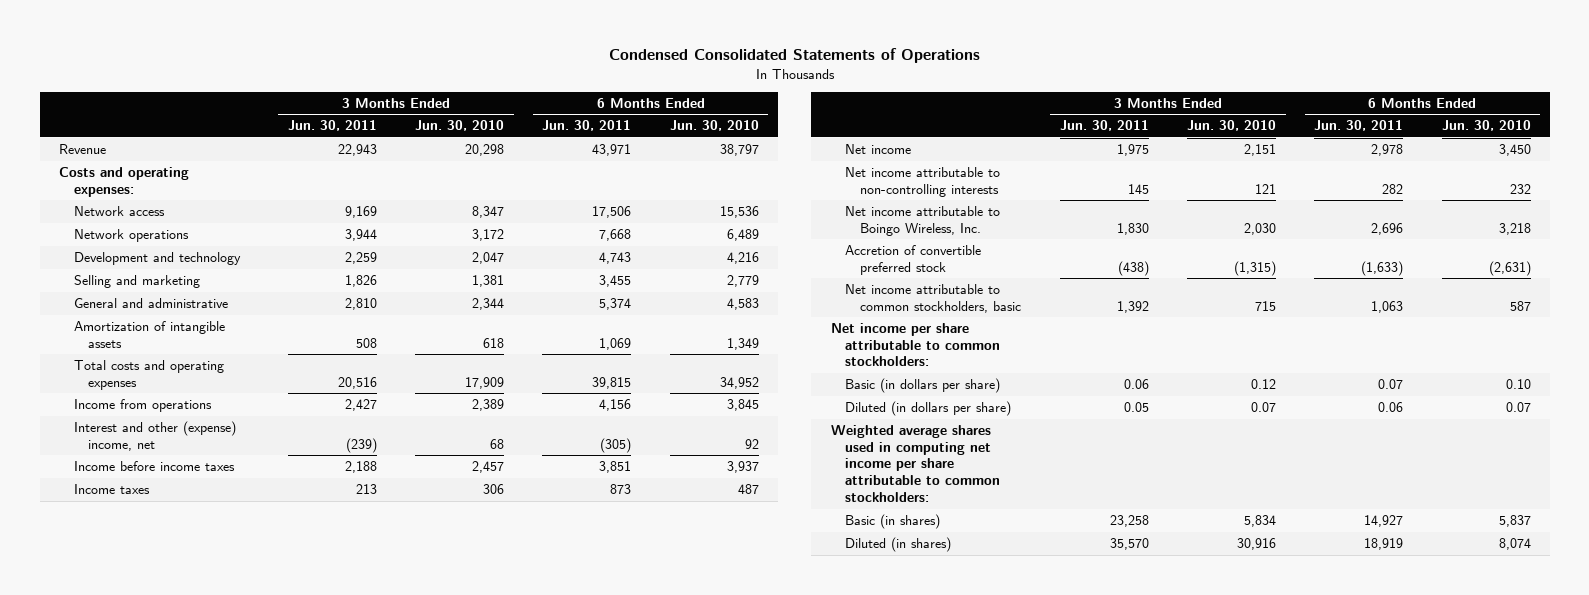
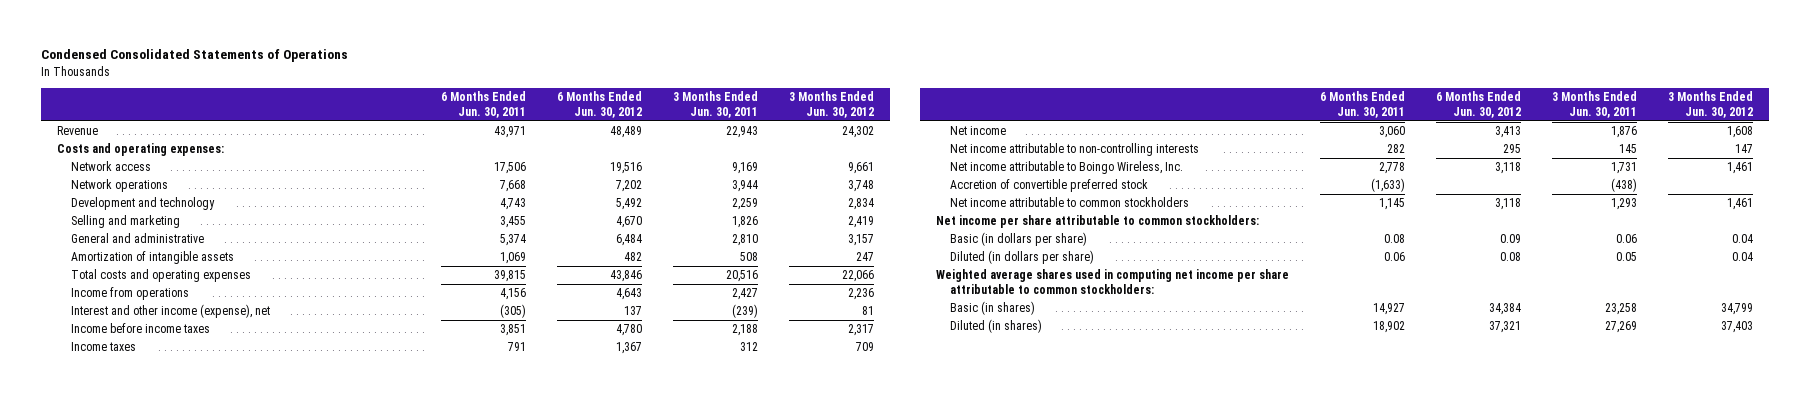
- | 3 Months Ended Jun. 30, 2011 | 3 Months Ended Jun. 30, 2010 | 6 Months Ended Jun. 30, 2011 | 6 Months Ended Jun. 30, 2010
+ | 6 Months Ended Jun. 30, 2011 | 6 Months Ended Jun. 30, 2012 | 3 Months Ended Jun. 30, 2011 | 3 Months Ended Jun. 30, 2012
- Interest and other (expense) income, net | (239) | 68 | (305) | 92
+ Interest and other income (expense), net | (305) | 137 | (239) | 81
- Income taxes | 213 | 306 | 873 | 487
- Net income | 1,975 | 2,151 | 2,978 | 3,450
+ Income taxes | 791 | 1,367 | 312 | 709
+ Net income | 3,060 | 3,413 | 1,876 | 1,608
- Net income attributable to Boingo Wireless, Inc. | 1,830 | 2,030 | 2,696 | 3,218
+ Net income attributable to Boingo Wireless, Inc. | 2,778 | 3,118 | 1,731 | 1,461
- Net income attributable to common stockholders, basic | 1,392 | 715 | 1,063 | 587
+ Net income attributable to common stockholders | 1,145 | 3,118 | 1,293 | 1,461
- Basic (in dollars per share) | 0.06 | 0.12 | 0.07 | 0.10
+ Basic (in dollars per share) | 0.08 | 0.09 | 0.06 | 0.04
- Diluted (in shares) | 35,570 | 30,916 | 18,919 | 8,074
+ Diluted (in shares) | 18,902 | 37,321 | 27,269 | 37,403

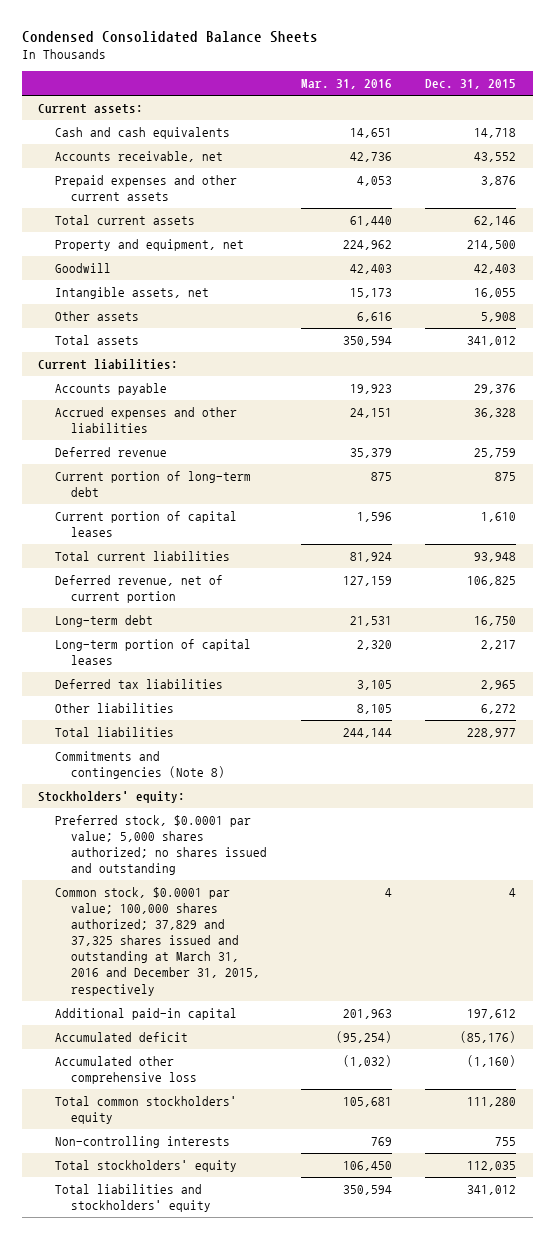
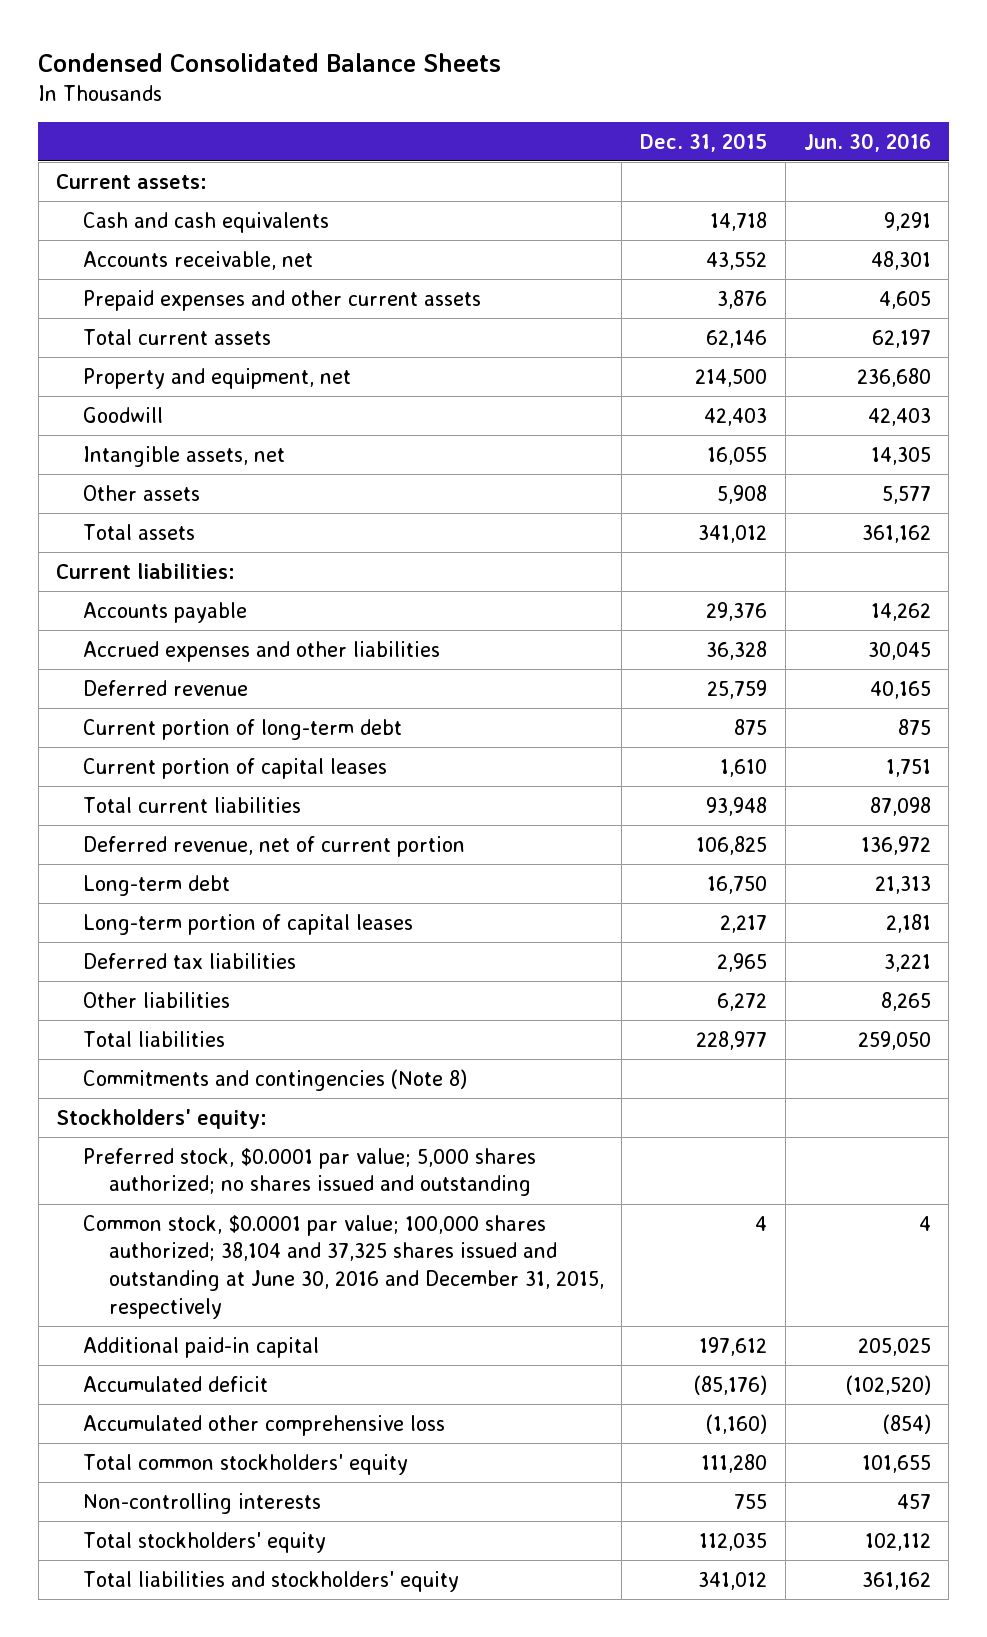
- | Mar. 31, 2016 | Dec. 31, 2015
+ | Dec. 31, 2015 | Jun. 30, 2016
- Common stock, $0.0001 par value; 100,000 shares authorized; 37,829 and 37,325 shares issued and outstanding at March 31, 2016 and December 31, 2015, respectively | 4 | 4
+ Common stock, $0.0001 par value; 100,000 shares authorized; 38,104 and 37,325 shares issued and outstanding at June 30, 2016 and December 31, 2015, respectively | 4 | 4

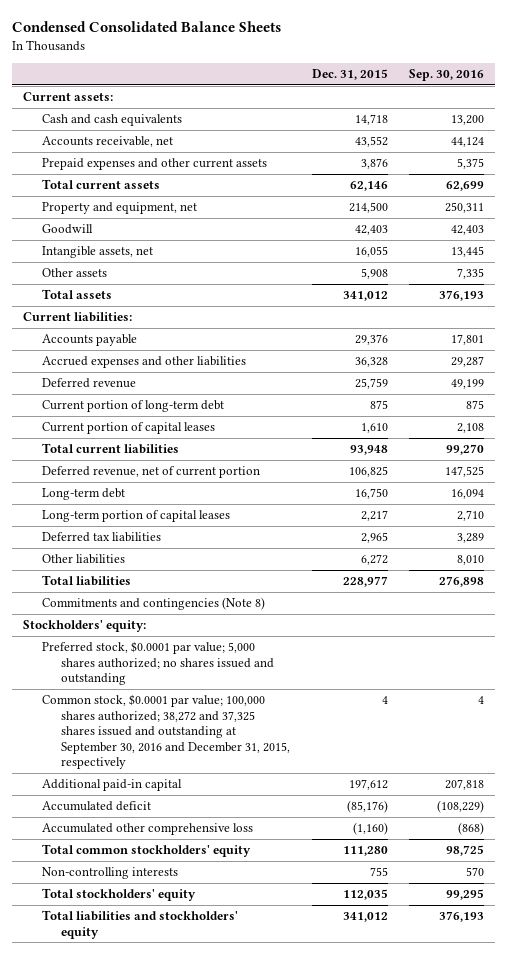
- | Dec. 31, 2015 | Jun. 30, 2016
+ | Dec. 31, 2015 | Sep. 30, 2016
- Common stock, $0.0001 par value; 100,000 shares authorized; 38,104 and 37,325 shares issued and outstanding at June 30, 2016 and December 31, 2015, respectively | 4 | 4
+ Common stock, $0.0001 par value; 100,000 shares authorized; 38,272 and 37,325 shares issued and outstanding at September 30, 2016 and December 31, 2015, respectively | 4 | 4

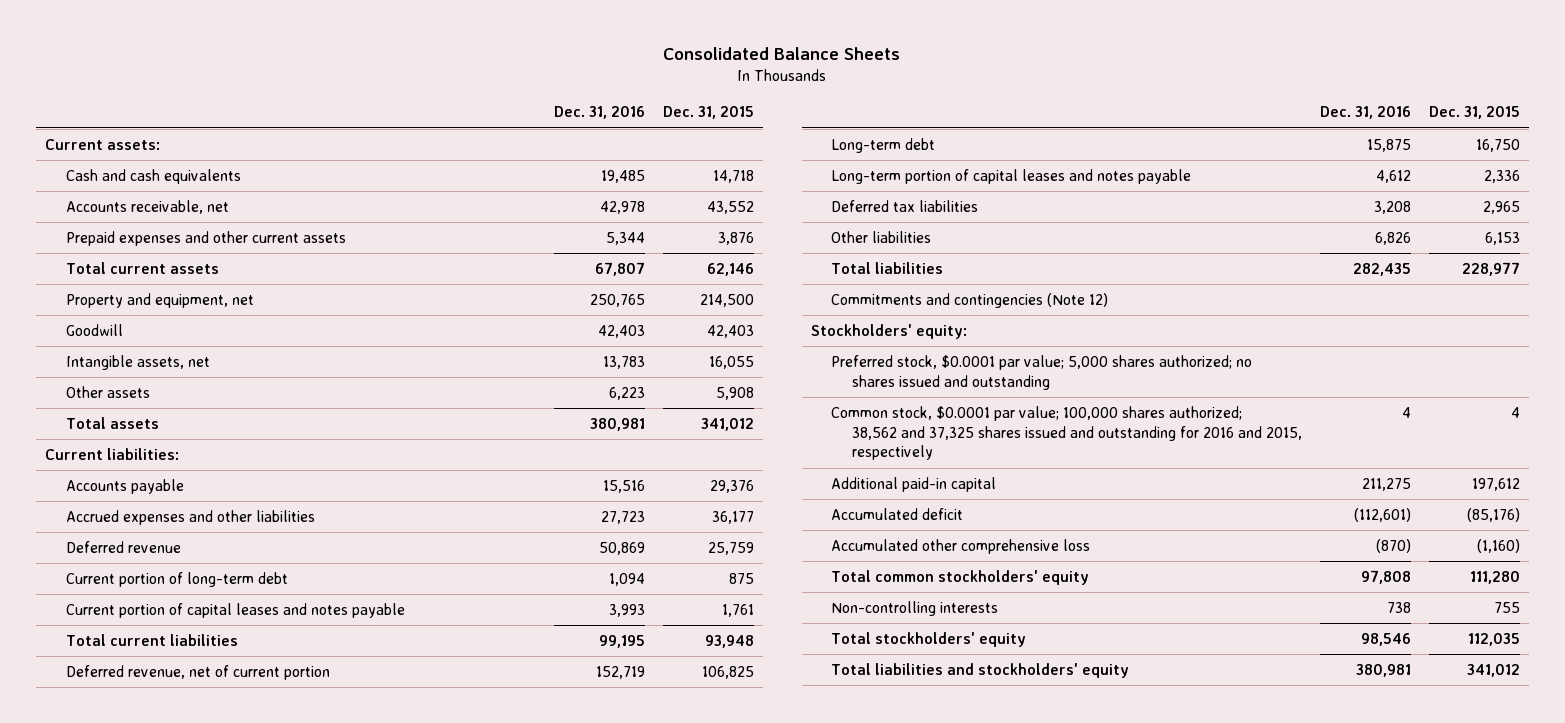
- Condensed Consolidated Balance Sheets
+ Consolidated Balance Sheets
- | Dec. 31, 2015 | Sep. 30, 2016
+ | Dec. 31, 2016 | Dec. 31, 2015
- Accrued expenses and other liabilities | 36,328 | 29,287
+ Accrued expenses and other liabilities | 27,723 | 36,177
- Current portion of capital leases | 1,610 | 2,108
+ Current portion of capital leases and notes payable | 3,993 | 1,761
- Long-term portion of capital leases | 2,217 | 2,710
+ Long-term portion of capital leases and notes payable | 4,612 | 2,336
- Other liabilities | 6,272 | 8,010
+ Other liabilities | 6,826 | 6,153
- Commitments and contingencies (Note 8)
+ Commitments and contingencies (Note 12)
- Common stock, $0.0001 par value; 100,000 shares authorized; 38,272 and 37,325 shares issued and outstanding at September 30, 2016 and December 31, 2015, respectively | 4 | 4
+ Common stock, $0.0001 par value; 100,000 shares authorized; 38,562 and 37,325 shares issued and outstanding for 2016 and 2015, respectively | 4 | 4

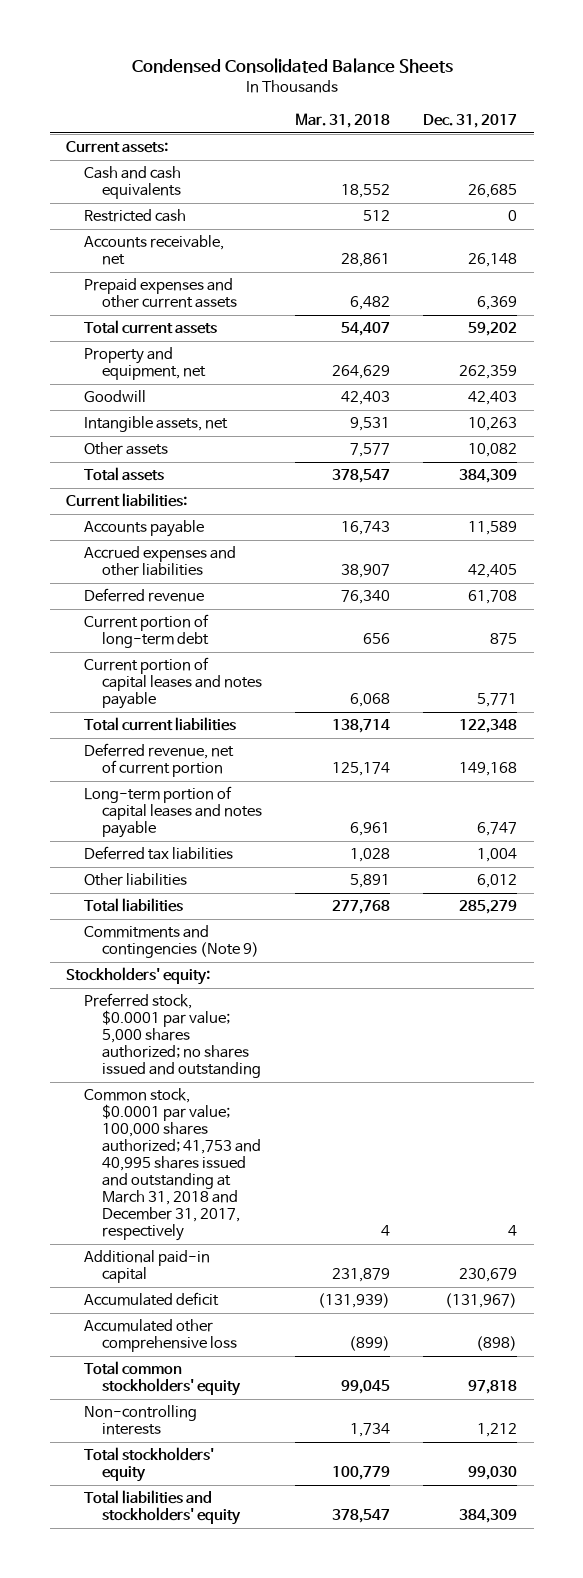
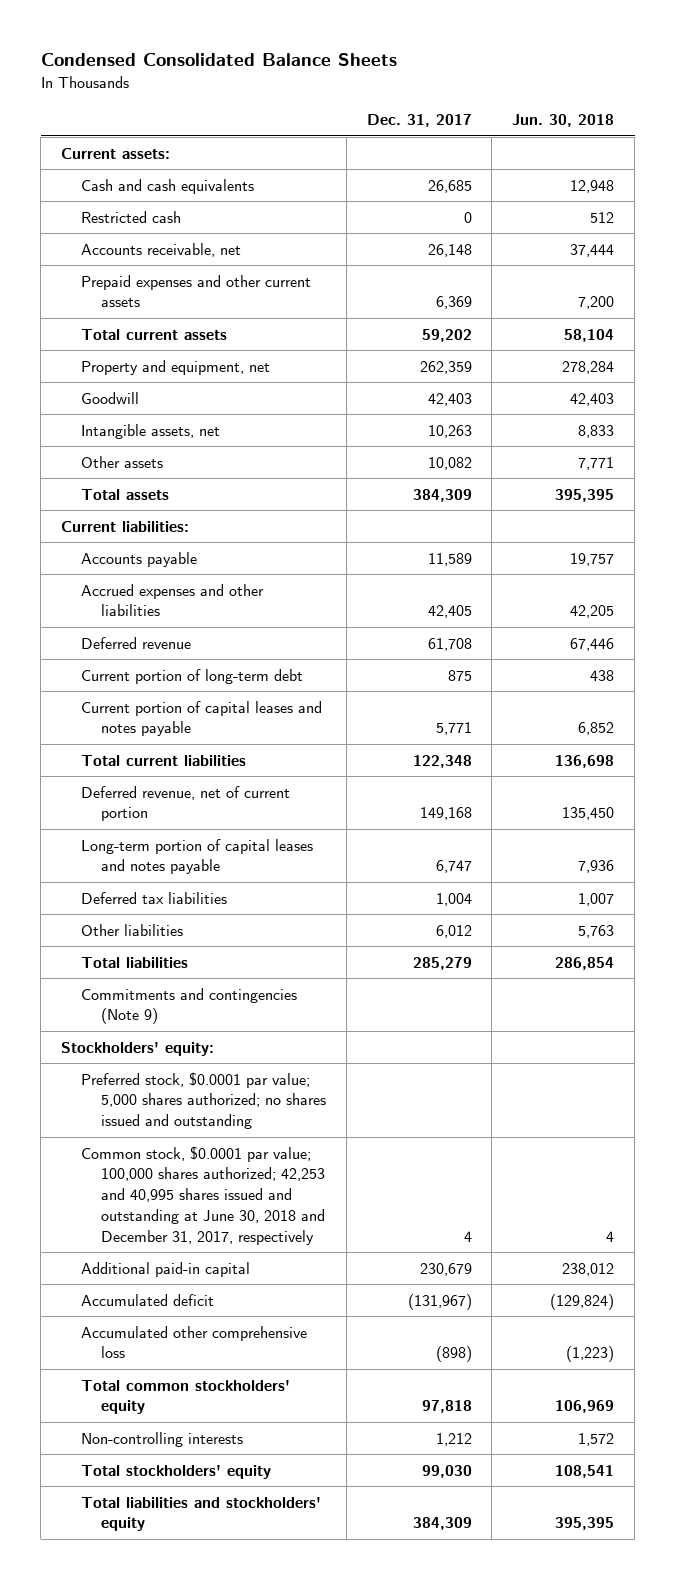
- | Mar. 31, 2018 | Dec. 31, 2017
+ | Dec. 31, 2017 | Jun. 30, 2018
- Common stock, $0.0001 par value; 100,000 shares authorized; 41,753 and 40,995 shares issued and outstanding at March 31, 2018 and December 31, 2017, respectively | 4 | 4
+ Common stock, $0.0001 par value; 100,000 shares authorized; 42,253 and 40,995 shares issued and outstanding at June 30, 2018 and December 31, 2017, respectively | 4 | 4

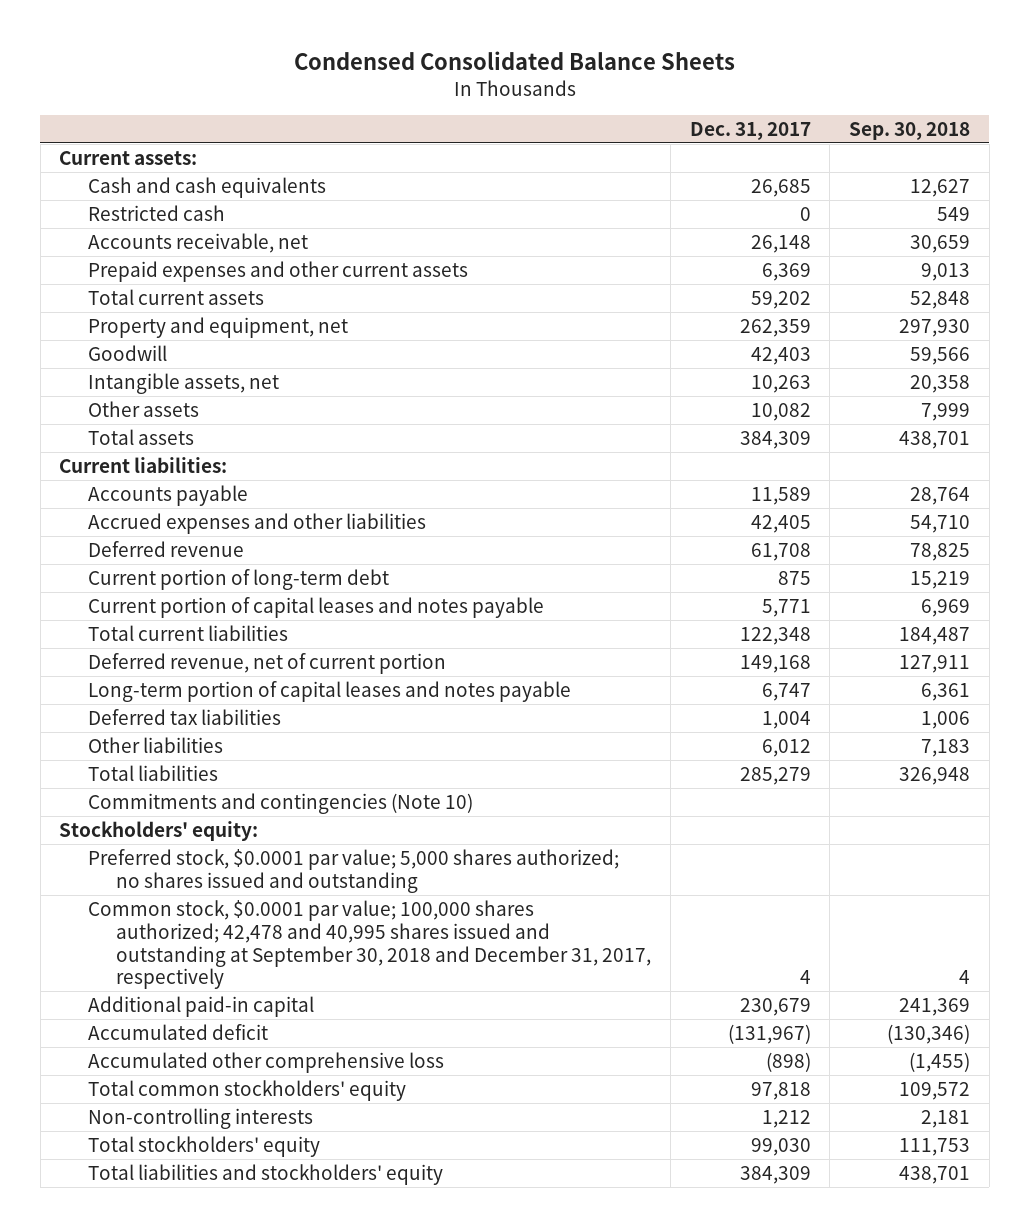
- | Dec. 31, 2017 | Jun. 30, 2018
+ | Dec. 31, 2017 | Sep. 30, 2018
- Commitments and contingencies (Note 9)
+ Commitments and contingencies (Note 10)
- Common stock, $0.0001 par value; 100,000 shares authorized; 42,253 and 40,995 shares issued and outstanding at June 30, 2018 and December 31, 2017, respectively | 4 | 4
+ Common stock, $0.0001 par value; 100,000 shares authorized; 42,478 and 40,995 shares issued and outstanding at September 30, 2018 and December 31, 2017, respectively | 4 | 4

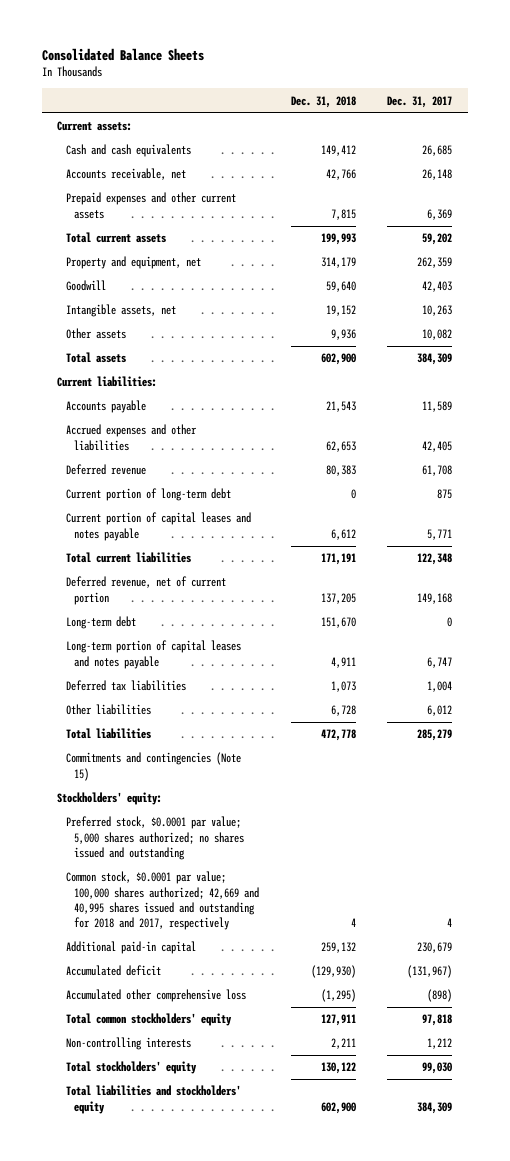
- Condensed Consolidated Balance Sheets
+ Consolidated Balance Sheets
- | Dec. 31, 2017 | Sep. 30, 2018
+ | Dec. 31, 2018 | Dec. 31, 2017
- Restricted cash | 0 | 549
+ Long-term debt | 151,670 | 0
- Commitments and contingencies (Note 10)
+ Commitments and contingencies (Note 15)
- Common stock, $0.0001 par value; 100,000 shares authorized; 42,478 and 40,995 shares issued and outstanding at September 30, 2018 and December 31, 2017, respectively | 4 | 4
+ Common stock, $0.0001 par value; 100,000 shares authorized; 42,669 and 40,995 shares issued and outstanding for 2018 and 2017, respectively | 4 | 4

